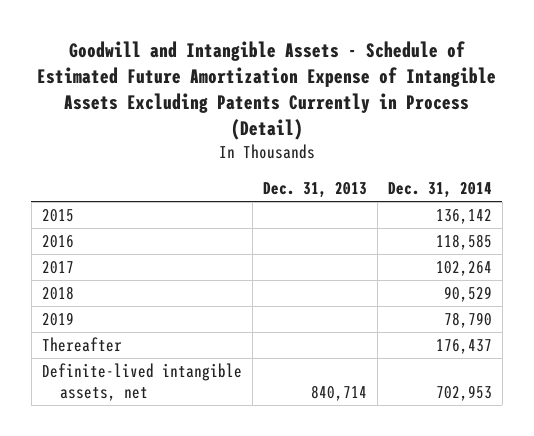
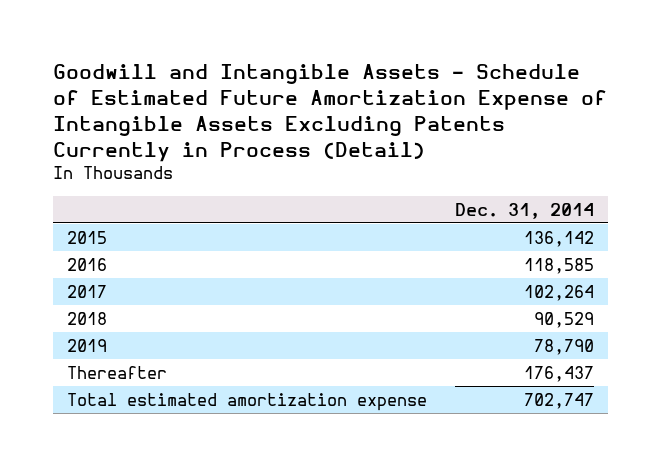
- | Dec. 31, 2013 | Dec. 31, 2014
+ | Dec. 31, 2014
- Definite-lived intangible assets, net | 840,714 | 702,953
+ Total estimated amortization expense | 702,747

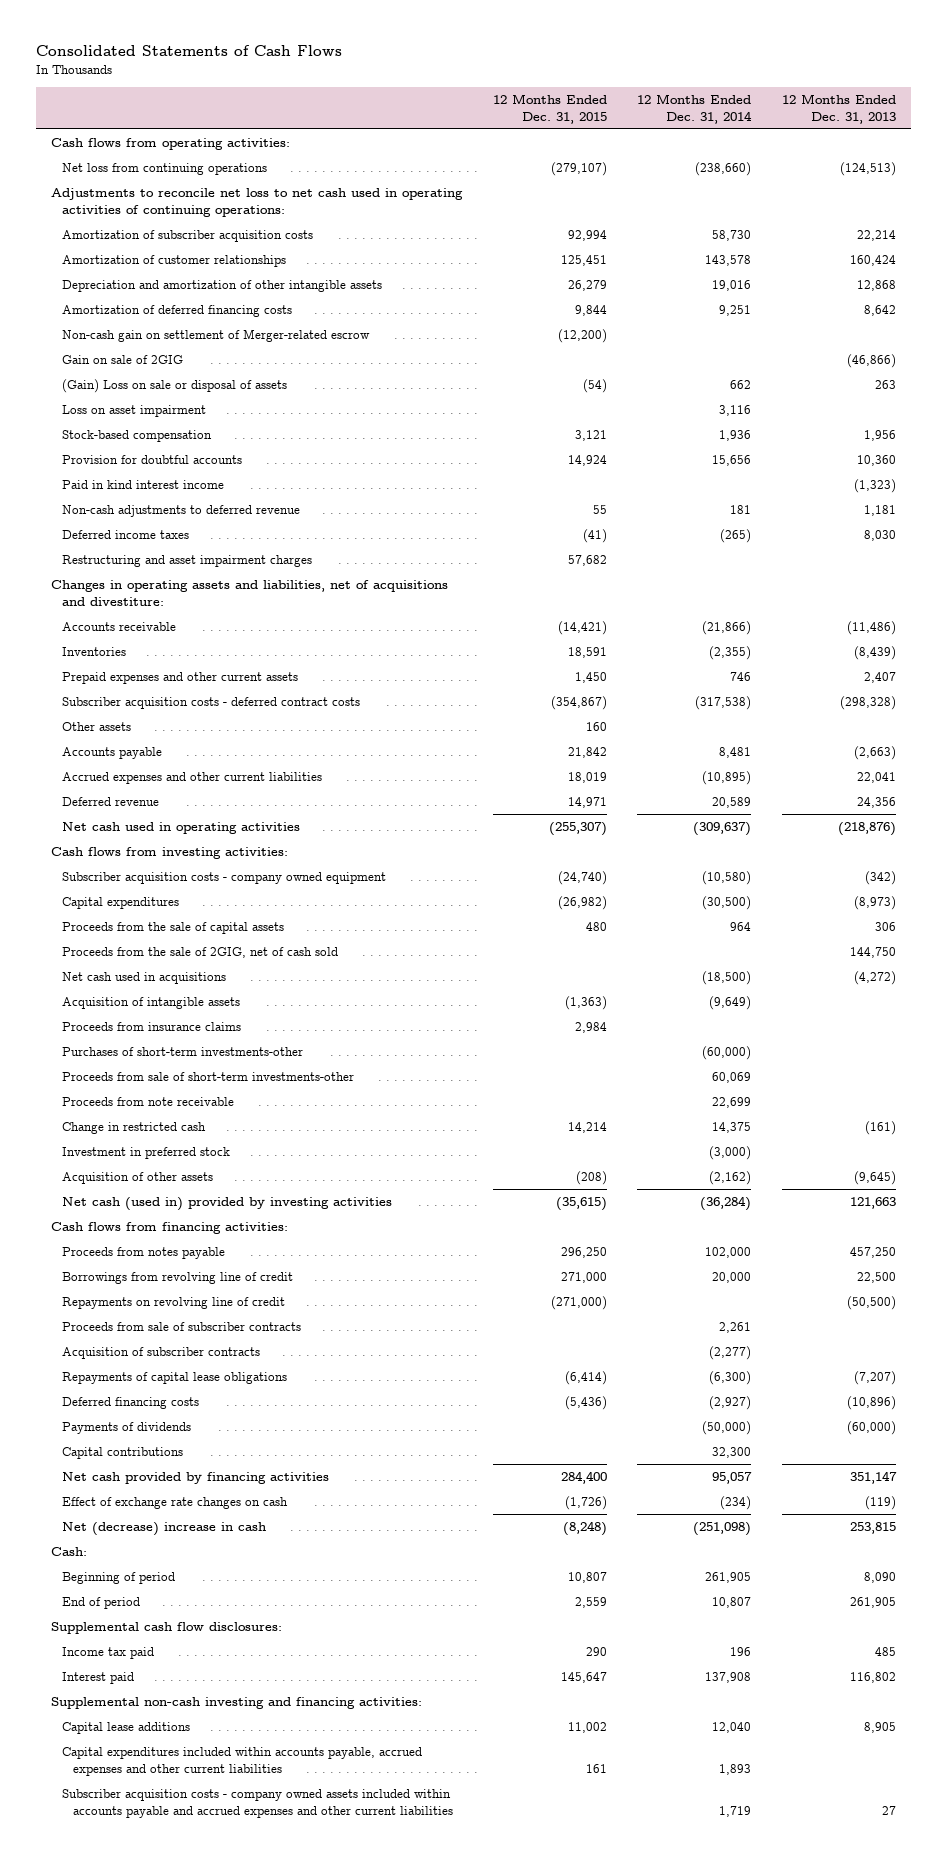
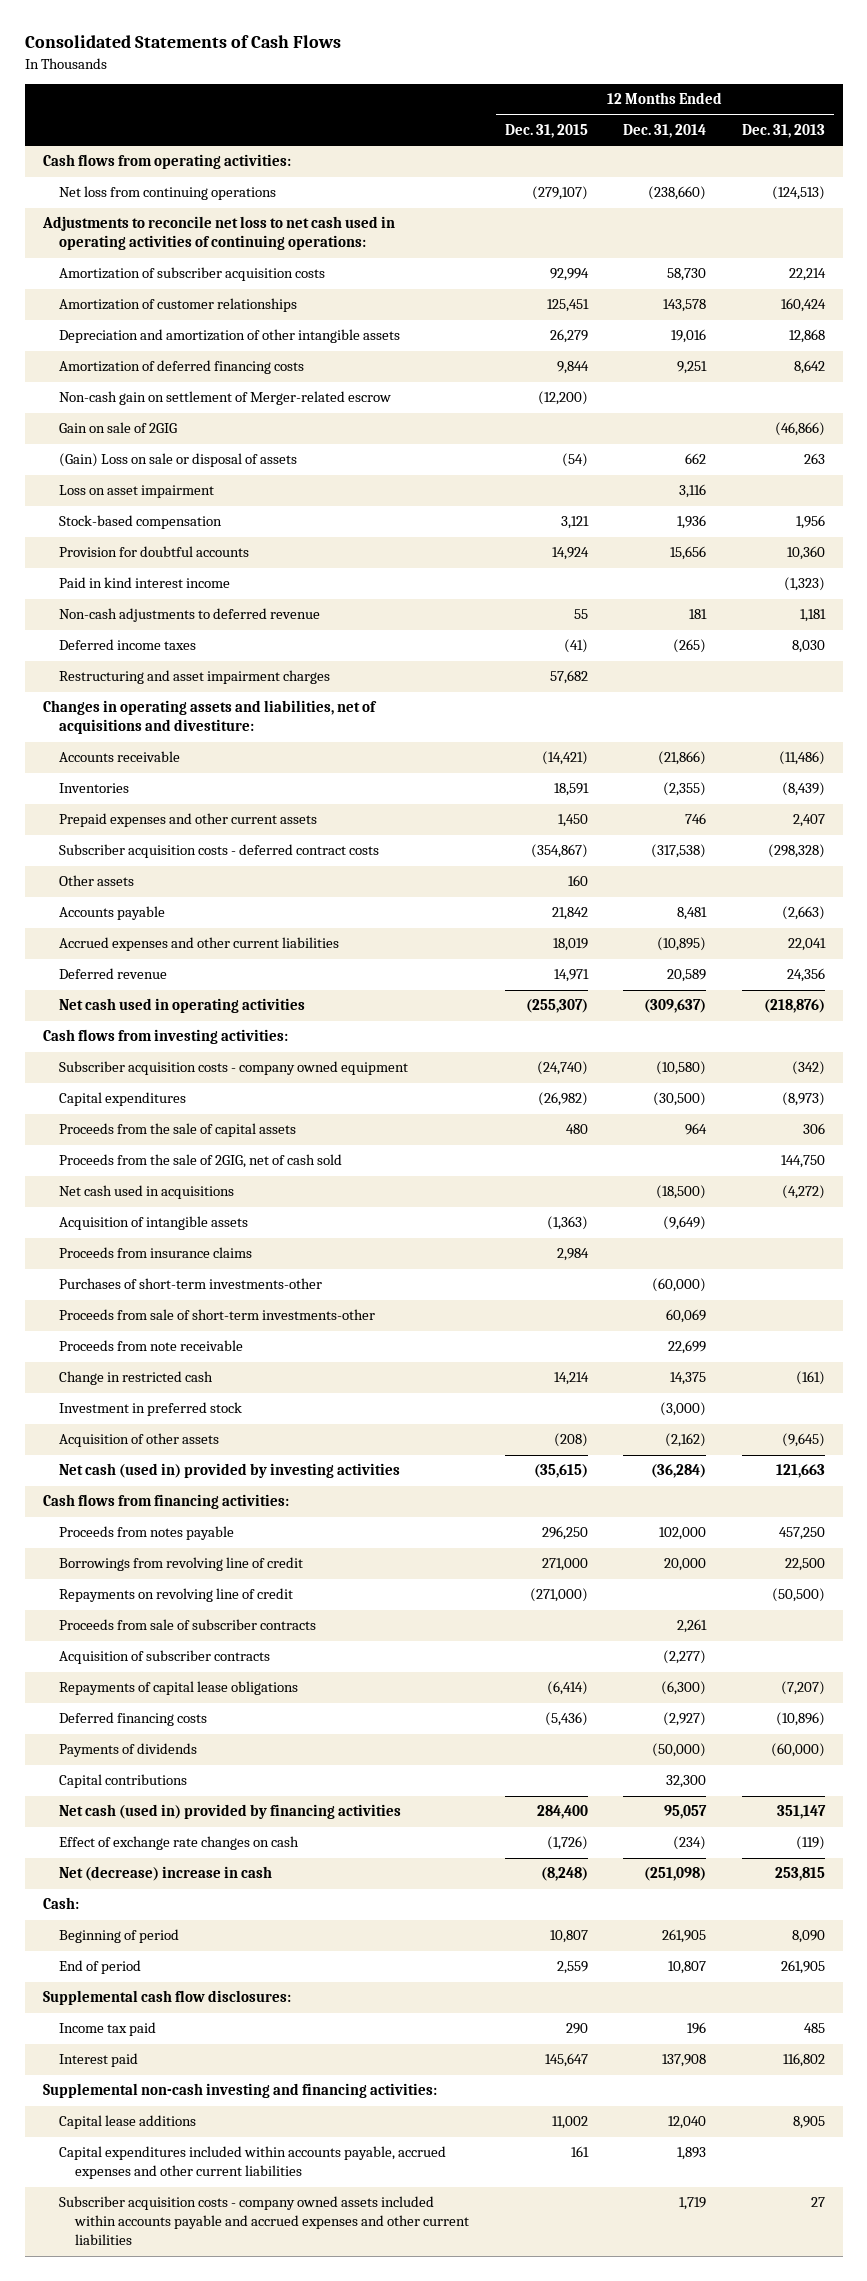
- Net cash provided by financing activities | 284,400 | 95,057 | 351,147
+ Net cash (used in) provided by financing activities | 284,400 | 95,057 | 351,147

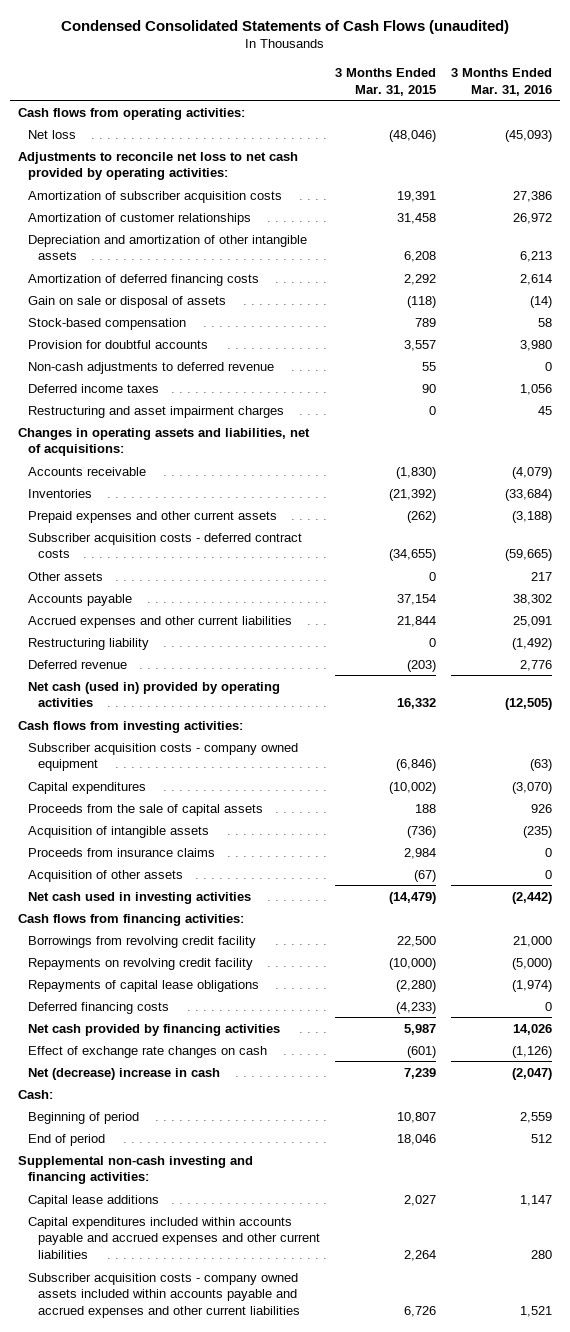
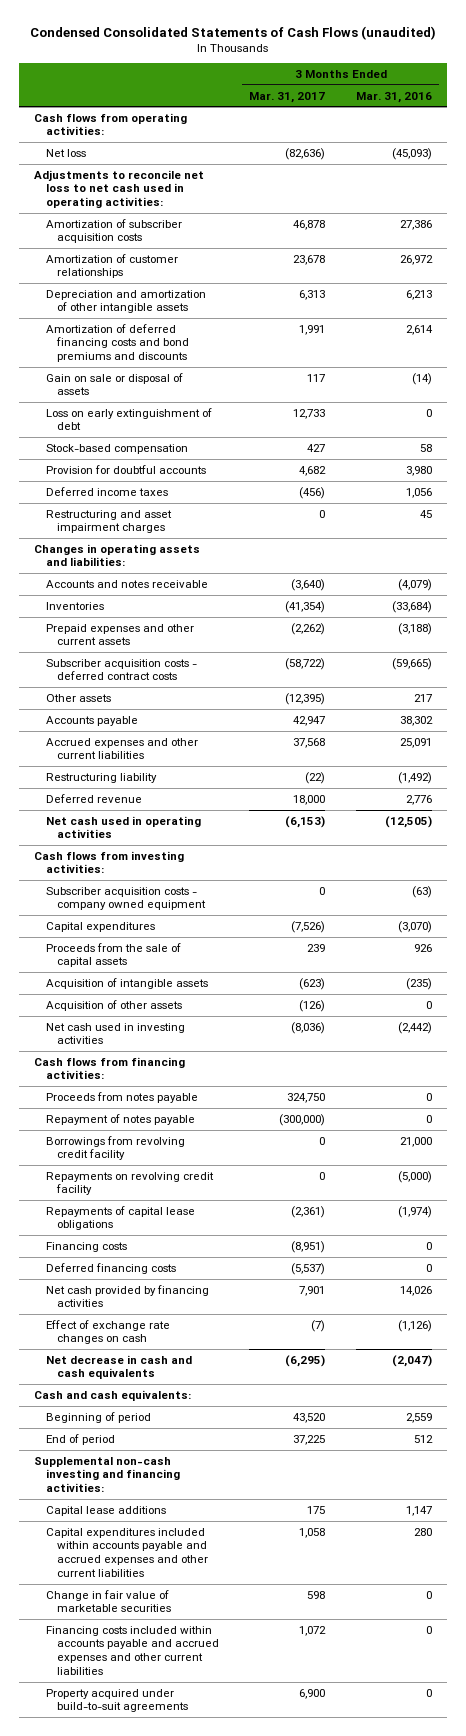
- | 3 Months Ended Mar. 31, 2015 | 3 Months Ended Mar. 31, 2016
+ | 3 Months Ended Mar. 31, 2017 | 3 Months Ended Mar. 31, 2016
- Adjustments to reconcile net loss to net cash provided by operating activities:
+ Adjustments to reconcile net loss to net cash used in operating activities:
- Amortization of deferred financing costs | 2,292 | 2,614
+ Amortization of deferred financing costs and bond premiums and discounts | 1,991 | 2,614
+ Loss on early extinguishment of debt | 12,733 | 0
- Non-cash adjustments to deferred revenue | 55 | 0
- Changes in operating assets and liabilities, net of acquisitions:
- Accounts receivable | (1,830) | (4,079)
+ Changes in operating assets and liabilities:
+ Accounts and notes receivable | (3,640) | (4,079)
- Net cash (used in) provided by operating activities | 16,332 | (12,505)
+ Net cash used in operating activities | (6,153) | (12,505)
- Proceeds from insurance claims | 2,984 | 0
+ Proceeds from notes payable | 324,750 | 0
+ Repayment of notes payable | (300,000) | 0
+ Financing costs | (8,951) | 0
- Net (decrease) increase in cash | 7,239 | (2,047)
- Cash:
+ Net decrease in cash and cash equivalents | (6,295) | (2,047)
+ Cash and cash equivalents:
- Subscriber acquisition costs - company owned assets included within accounts payable and accrued expenses and other current liabilities | 6,726 | 1,521
+ Change in fair value of marketable securities | 598 | 0
+ Financing costs included within accounts payable and accrued expenses and other current liabilities | 1,072 | 0
+ Property acquired under build-to-suit agreements | 6,900 | 0

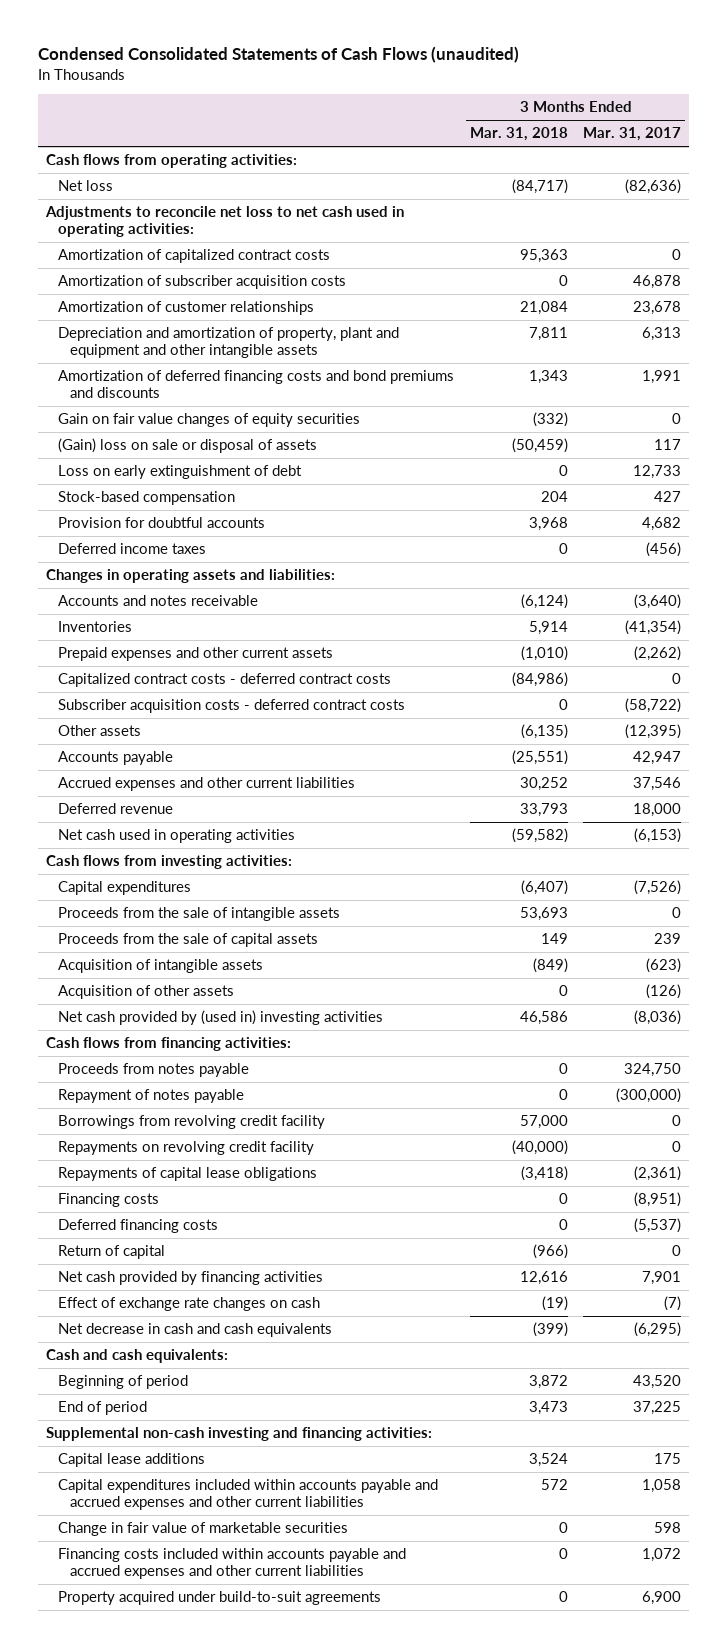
- | 3 Months Ended Mar. 31, 2017 | 3 Months Ended Mar. 31, 2016
+ | 3 Months Ended Mar. 31, 2018 | 3 Months Ended Mar. 31, 2017
+ Amortization of capitalized contract costs | 95,363 | 0
- Depreciation and amortization of other intangible assets | 6,313 | 6,213
+ Depreciation and amortization of property, plant and equipment and other intangible assets | 7,811 | 6,313
- Gain on sale or disposal of assets | 117 | (14)
+ Gain on fair value changes of equity securities | (332) | 0
+ (Gain) loss on sale or disposal of assets | (50,459) | 117
- Restructuring and asset impairment charges | 0 | 45
+ Capitalized contract costs - deferred contract costs | (84,986) | 0
- Accrued expenses and other current liabilities | 37,568 | 25,091
- Restructuring liability | (22) | (1,492)
+ Accrued expenses and other current liabilities | 30,252 | 37,546
- Subscriber acquisition costs - company owned equipment | 0 | (63)
+ Proceeds from the sale of intangible assets | 53,693 | 0
- Net cash used in investing activities | (8,036) | (2,442)
+ Net cash provided by (used in) investing activities | 46,586 | (8,036)
+ Return of capital | (966) | 0

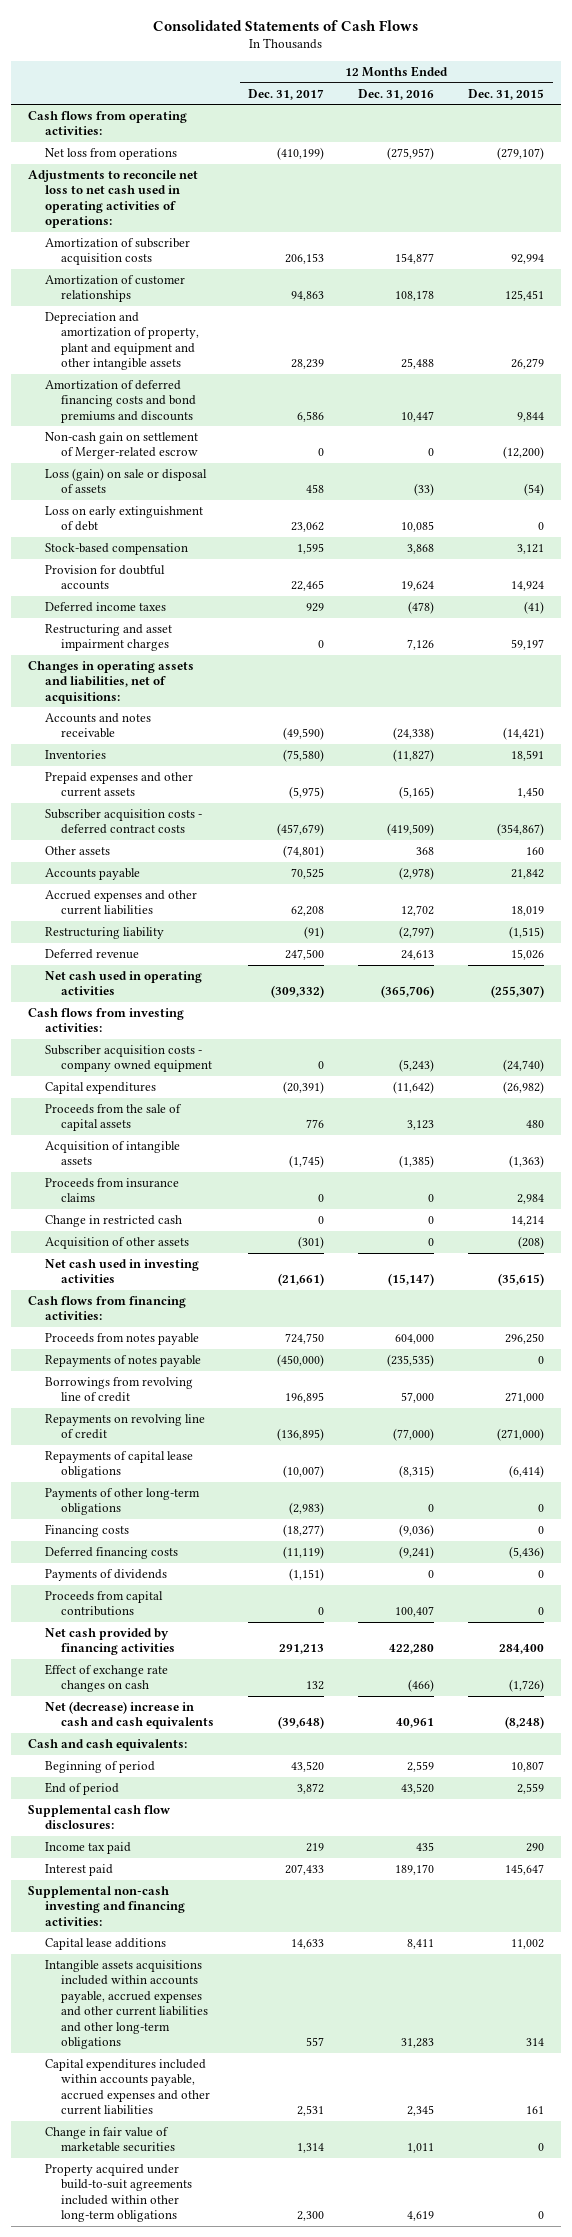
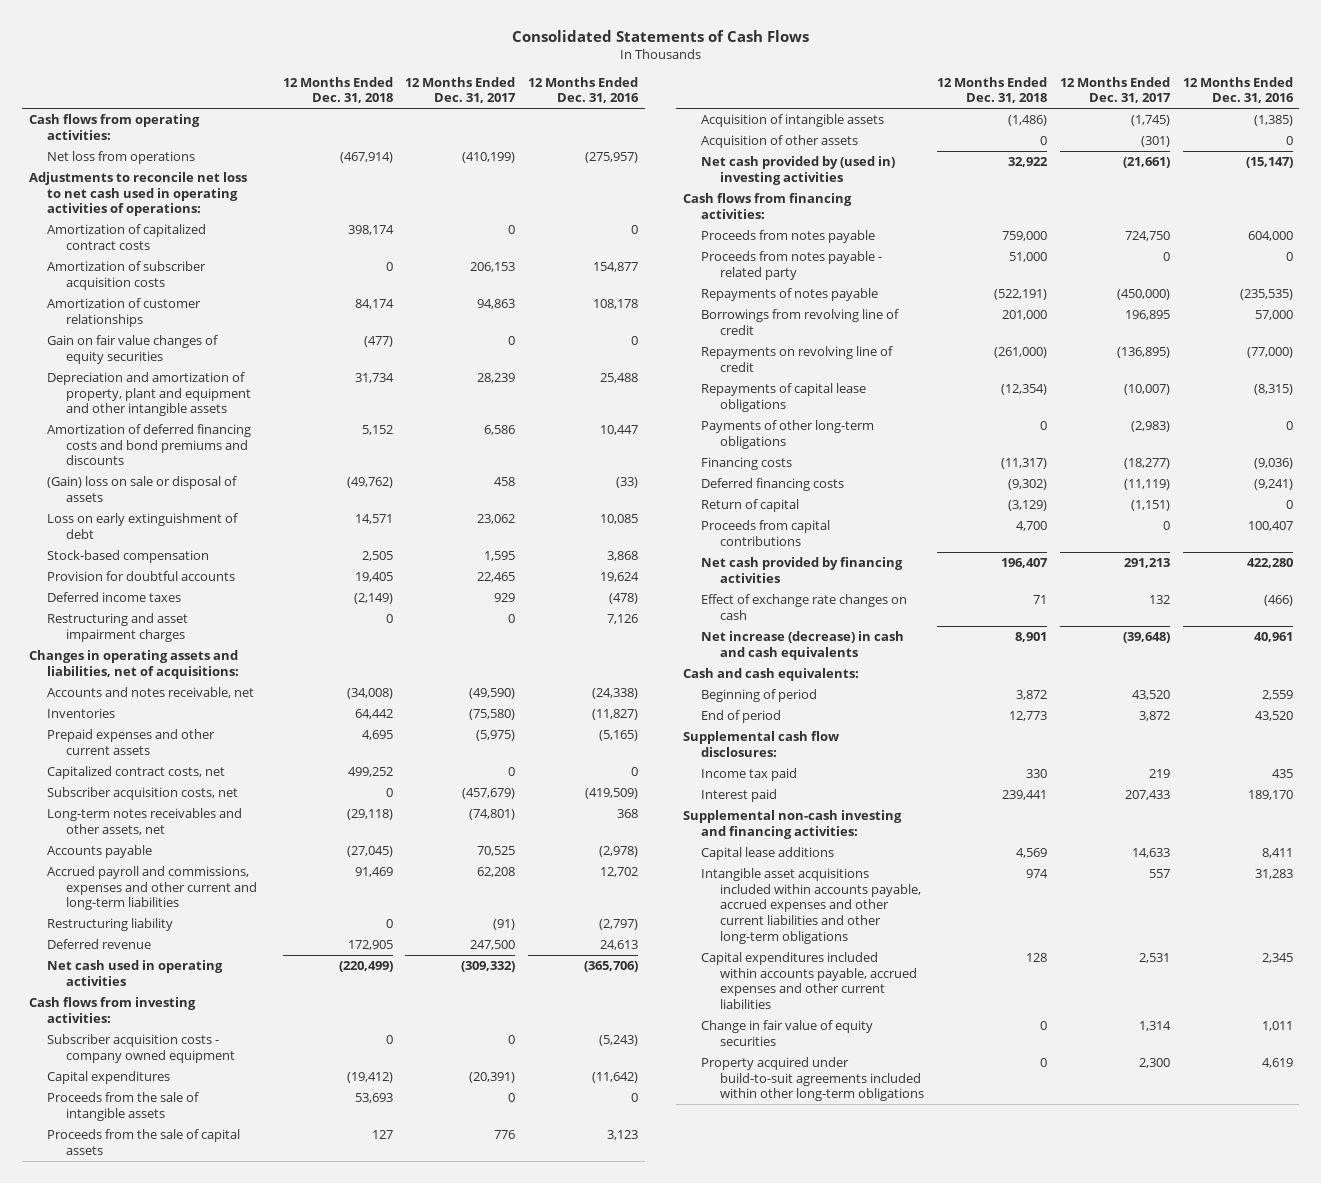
- | 12 Months Ended Dec. 31, 2017 | 12 Months Ended Dec. 31, 2016 | 12 Months Ended Dec. 31, 2015
+ | 12 Months Ended Dec. 31, 2018 | 12 Months Ended Dec. 31, 2017 | 12 Months Ended Dec. 31, 2016
+ Amortization of capitalized contract costs | 398,174 | 0 | 0
+ Gain on fair value changes of equity securities | (477) | 0 | 0
- Non-cash gain on settlement of Merger-related escrow | 0 | 0 | (12,200)
- Loss (gain) on sale or disposal of assets | 458 | (33) | (54)
+ (Gain) loss on sale or disposal of assets | (49,762) | 458 | (33)
- Accounts and notes receivable | (49,590) | (24,338) | (14,421)
+ Accounts and notes receivable, net | (34,008) | (49,590) | (24,338)
- Subscriber acquisition costs - deferred contract costs | (457,679) | (419,509) | (354,867)
- Other assets | (74,801) | 368 | 160
+ Capitalized contract costs, net | 499,252 | 0 | 0
+ Subscriber acquisition costs, net | 0 | (457,679) | (419,509)
+ Long-term notes receivables and other assets, net | (29,118) | (74,801) | 368
- Accrued expenses and other current liabilities | 62,208 | 12,702 | 18,019
+ Accrued payroll and commissions, expenses and other current and long-term liabilities | 91,469 | 62,208 | 12,702
+ Proceeds from the sale of intangible assets | 53,693 | 0 | 0
- Proceeds from insurance claims | 0 | 0 | 2,984
- Change in restricted cash | 0 | 0 | 14,214
- Net cash used in investing activities | (21,661) | (15,147) | (35,615)
+ Net cash provided by (used in) investing activities | 32,922 | (21,661) | (15,147)
+ Proceeds from notes payable - related party | 51,000 | 0 | 0
- Payments of dividends | (1,151) | 0 | 0
+ Return of capital | (3,129) | (1,151) | 0
- Net (decrease) increase in cash and cash equivalents | (39,648) | 40,961 | (8,248)
+ Net increase (decrease) in cash and cash equivalents | 8,901 | (39,648) | 40,961
- Intangible assets acquisitions included within accounts payable, accrued expenses and other current liabilities and other long-term obligations | 557 | 31,283 | 314
+ Intangible asset acquisitions included within accounts payable, accrued expenses and other current liabilities and other long-term obligations | 974 | 557 | 31,283
- Change in fair value of marketable securities | 1,314 | 1,011 | 0
+ Change in fair value of equity securities | 0 | 1,314 | 1,011

